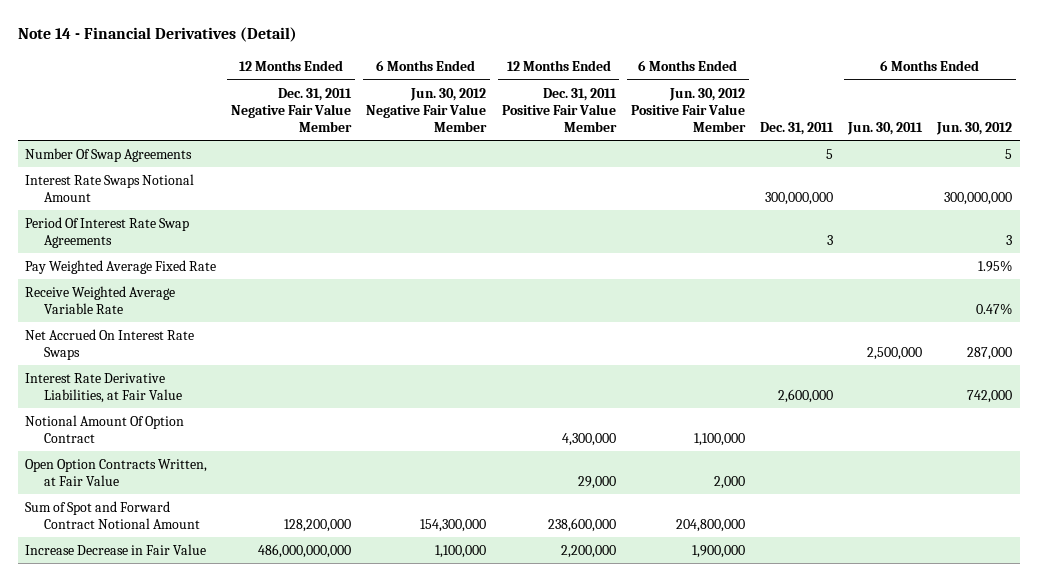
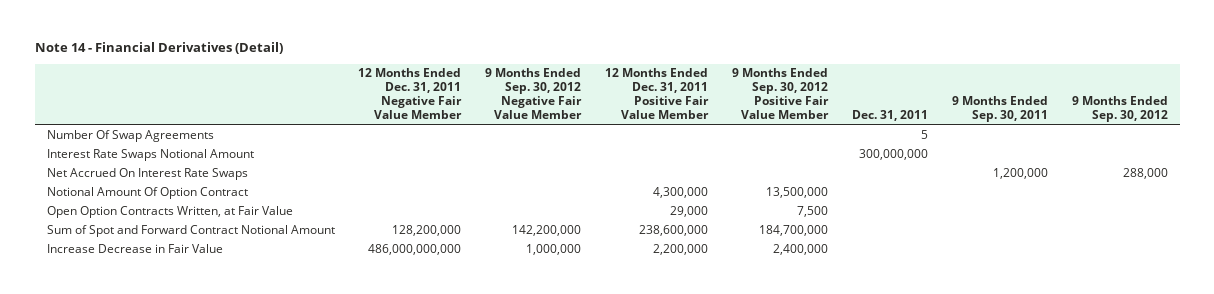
- | 12 Months Ended Dec. 31, 2011 Negative Fair Value Member | 6 Months Ended Jun. 30, 2012 Negative Fair Value Member | 12 Months Ended Dec. 31, 2011 Positive Fair Value Member | 6 Months Ended Jun. 30, 2012 Positive Fair Value Member | Dec. 31, 2011 | 6 Months Ended Jun. 30, 2011 | 6 Months Ended Jun. 30, 2012
+ | 12 Months Ended Dec. 31, 2011 Negative Fair Value Member | 9 Months Ended Sep. 30, 2012 Negative Fair Value Member | 12 Months Ended Dec. 31, 2011 Positive Fair Value Member | 9 Months Ended Sep. 30, 2012 Positive Fair Value Member | Dec. 31, 2011 | 9 Months Ended Sep. 30, 2011 | 9 Months Ended Sep. 30, 2012
- Period Of Interest Rate Swap Agreements | | | | | 3 | | 3
- Pay Weighted Average Fixed Rate | | | | | | | 1.95%
- Receive Weighted Average Variable Rate | | | | | | | 0.47%
- Interest Rate Derivative Liabilities, at Fair Value | | | | | 2,600,000 | | 742,000

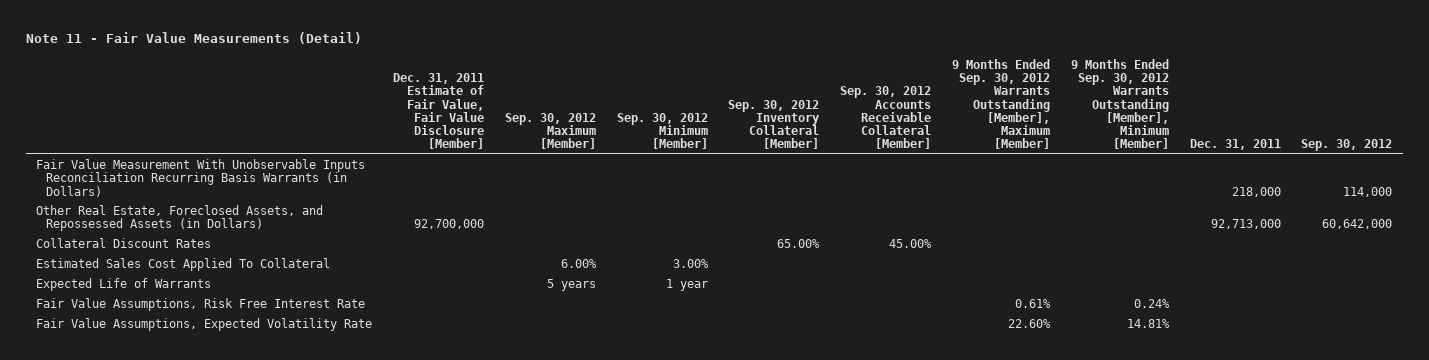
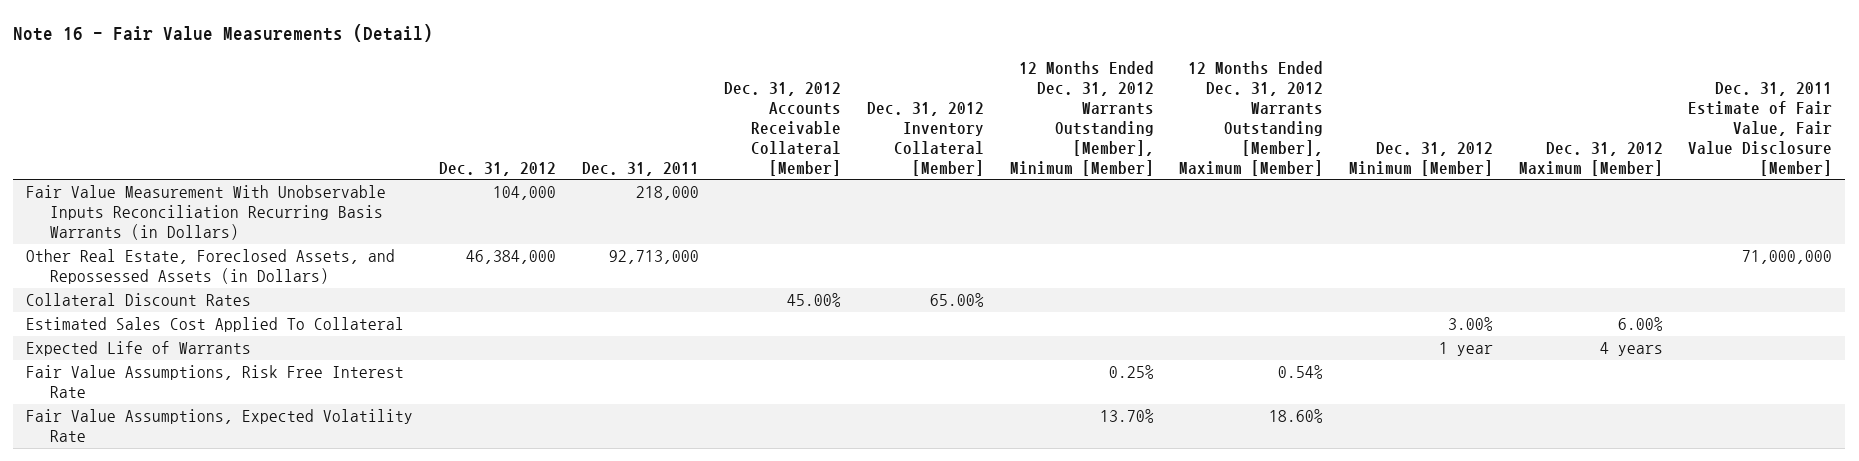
- Note 11 - Fair Value Measurements (Detail)
+ Note 16 - Fair Value Measurements (Detail)
- | Dec. 31, 2011 Estimate of Fair Value, Fair Value Disclosure [Member] | Sep. 30, 2012 Maximum [Member] | Sep. 30, 2012 Minimum [Member] | Sep. 30, 2012 Inventory Collateral [Member] | Sep. 30, 2012 Accounts Receivable Collateral [Member] | 9 Months Ended Sep. 30, 2012 Warrants Outstanding [Member], Maximum [Member] | 9 Months Ended Sep. 30, 2012 Warrants Outstanding [Member], Minimum [Member] | Dec. 31, 2011 | Sep. 30, 2012
+ | Dec. 31, 2012 | Dec. 31, 2011 | Dec. 31, 2012 Accounts Receivable Collateral [Member] | Dec. 31, 2012 Inventory Collateral [Member] | 12 Months Ended Dec. 31, 2012 Warrants Outstanding [Member], Minimum [Member] | 12 Months Ended Dec. 31, 2012 Warrants Outstanding [Member], Maximum [Member] | Dec. 31, 2012 Minimum [Member] | Dec. 31, 2012 Maximum [Member] | Dec. 31, 2011 Estimate of Fair Value, Fair Value Disclosure [Member]
- Other Real Estate, Foreclosed Assets, and Repossessed Assets (in Dollars) | 92,700,000 | | | | | | | 92,713,000 | 60,642,000
+ Other Real Estate, Foreclosed Assets, and Repossessed Assets (in Dollars) | 46,384,000 | 92,713,000 | | | | | | | 71,000,000

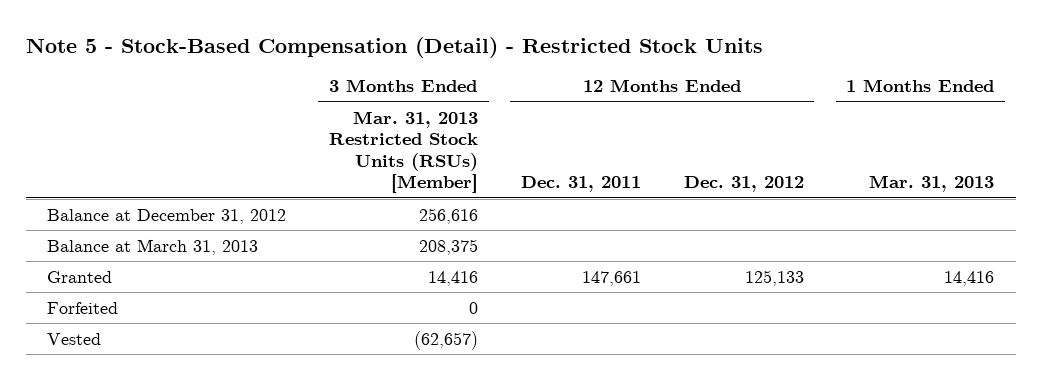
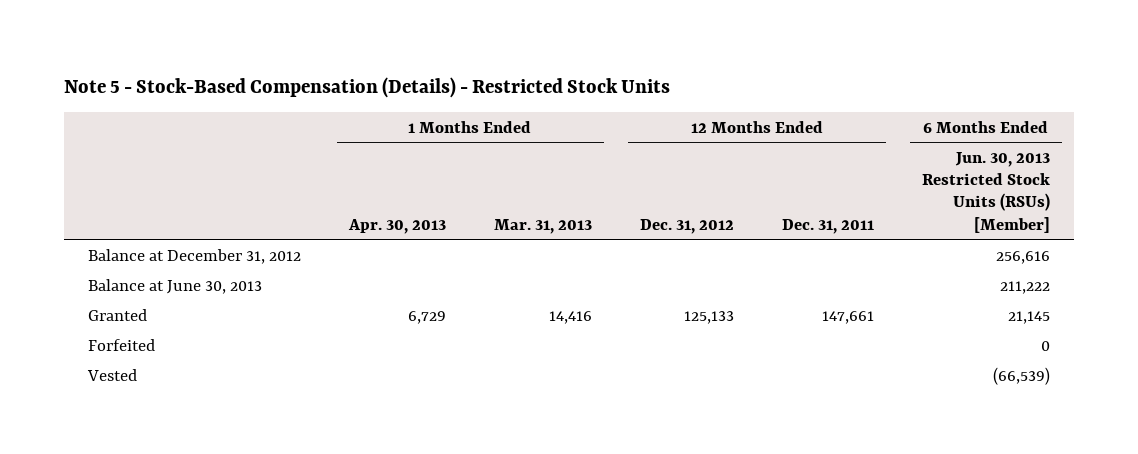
- Note 5 - Stock-Based Compensation (Detail) - Restricted Stock Units
+ Note 5 - Stock-Based Compensation (Details) - Restricted Stock Units
- | 3 Months Ended Mar. 31, 2013 Restricted Stock Units (RSUs) [Member] | 12 Months Ended Dec. 31, 2011 | 12 Months Ended Dec. 31, 2012 | 1 Months Ended Mar. 31, 2013
+ | 1 Months Ended Apr. 30, 2013 | 1 Months Ended Mar. 31, 2013 | 12 Months Ended Dec. 31, 2012 | 12 Months Ended Dec. 31, 2011 | 6 Months Ended Jun. 30, 2013 Restricted Stock Units (RSUs) [Member]
- Balance at March 31, 2013 | 208,375 | | |
+ Balance at June 30, 2013 | | | | | 211,222

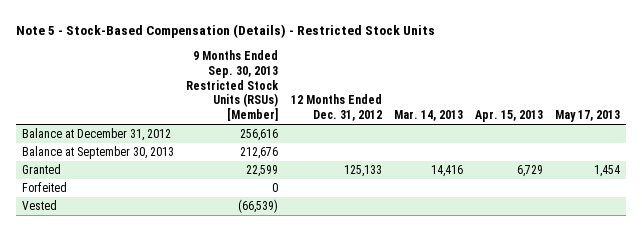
- | 1 Months Ended Apr. 30, 2013 | 1 Months Ended Mar. 31, 2013 | 12 Months Ended Dec. 31, 2012 | 12 Months Ended Dec. 31, 2011 | 6 Months Ended Jun. 30, 2013 Restricted Stock Units (RSUs) [Member]
+ | 9 Months Ended Sep. 30, 2013 Restricted Stock Units (RSUs) [Member] | 12 Months Ended Dec. 31, 2012 | Mar. 14, 2013 | Apr. 15, 2013 | May 17, 2013
- Balance at June 30, 2013 | | | | | 211,222
+ Balance at September 30, 2013 | 212,676 | | | |

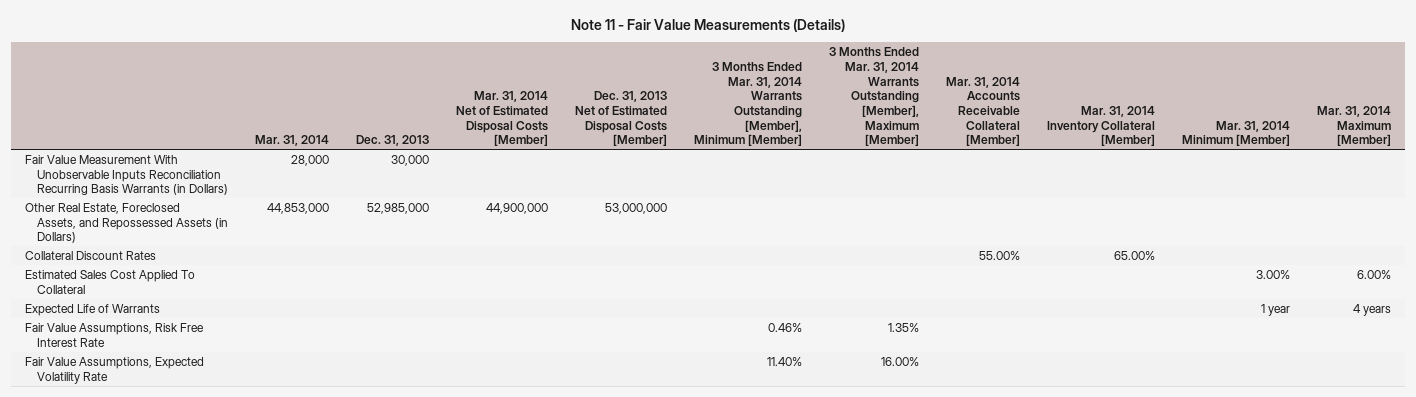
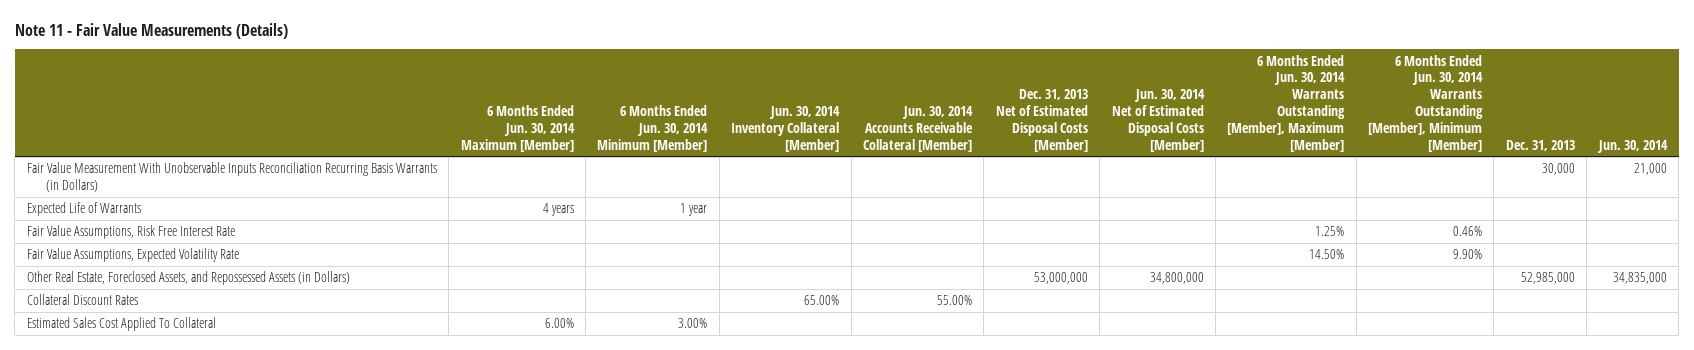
- | Mar. 31, 2014 | Dec. 31, 2013 | Mar. 31, 2014 Net of Estimated Disposal Costs [Member] | Dec. 31, 2013 Net of Estimated Disposal Costs [Member] | 3 Months Ended Mar. 31, 2014 Warrants Outstanding [Member], Minimum [Member] | 3 Months Ended Mar. 31, 2014 Warrants Outstanding [Member], Maximum [Member] | Mar. 31, 2014 Accounts Receivable Collateral [Member] | Mar. 31, 2014 Inventory Collateral [Member] | Mar. 31, 2014 Minimum [Member] | Mar. 31, 2014 Maximum [Member]
+ | 6 Months Ended Jun. 30, 2014 Maximum [Member] | 6 Months Ended Jun. 30, 2014 Minimum [Member] | Jun. 30, 2014 Inventory Collateral [Member] | Jun. 30, 2014 Accounts Receivable Collateral [Member] | Dec. 31, 2013 Net of Estimated Disposal Costs [Member] | Jun. 30, 2014 Net of Estimated Disposal Costs [Member] | 6 Months Ended Jun. 30, 2014 Warrants Outstanding [Member], Maximum [Member] | 6 Months Ended Jun. 30, 2014 Warrants Outstanding [Member], Minimum [Member] | Dec. 31, 2013 | Jun. 30, 2014
moved down: Other Real Estate, Foreclosed Assets, and Repossessed Assets (in Dollars) | | | | | 53,000,000 | 34,800,000 | | | 52,985,000 | 34,835,000
moved down: Collateral Discount Rates | | | 65.00% | 55.00% | | | | | |
moved down: Estimated Sales Cost Applied To Collateral | 6.00% | 3.00% | | | | | | | |

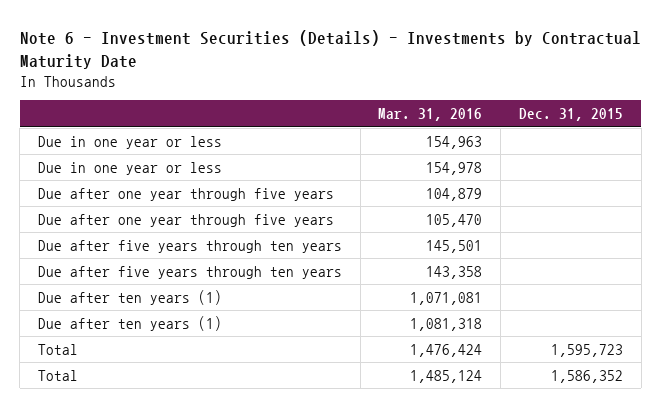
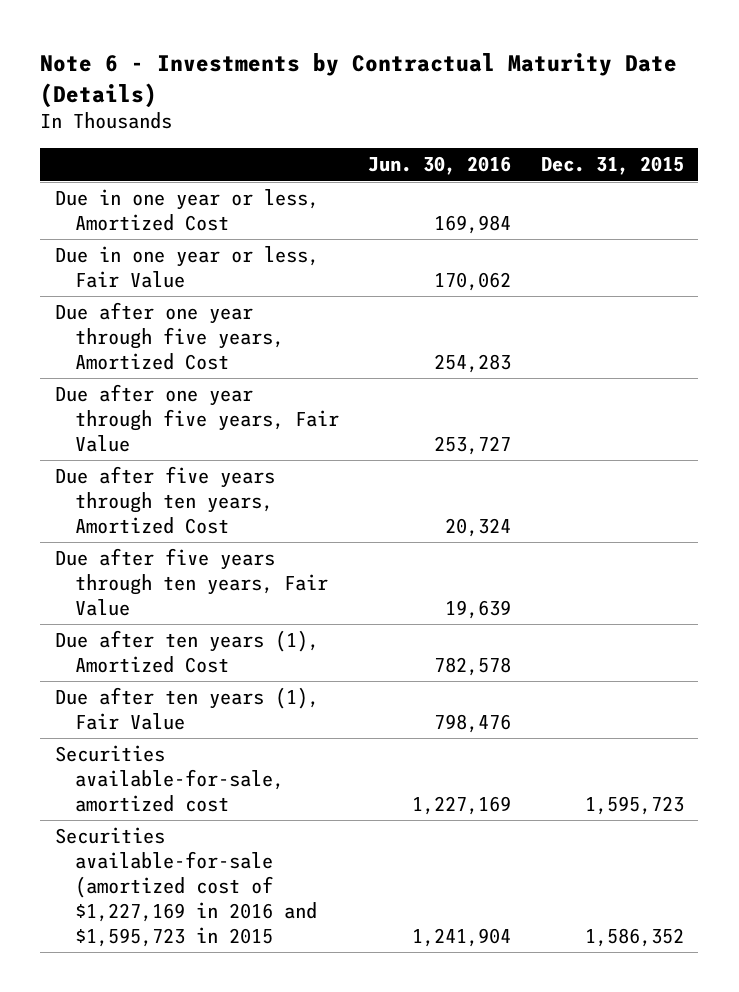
- Note 6 - Investment Securities (Details) - Investments by Contractual Maturity Date
+ Note 6 - Investments by Contractual Maturity Date (Details)
- | Mar. 31, 2016 | Dec. 31, 2015
+ | Jun. 30, 2016 | Dec. 31, 2015
- Due in one year or less | 154,963 |
- Due in one year or less | 154,978 |
- Due after one year through five years | 104,879 |
- Due after one year through five years | 105,470 |
- Due after five years through ten years | 145,501 |
- Due after five years through ten years | 143,358 |
- Due after ten years (1) | 1,071,081 |
- Due after ten years (1) | 1,081,318 |
- Total | 1,476,424 | 1,595,723
- Total | 1,485,124 | 1,586,352
+ Due in one year or less, Amortized Cost | 169,984 |
+ Due in one year or less, Fair Value | 170,062 |
+ Due after one year through five years, Amortized Cost | 254,283 |
+ Due after one year through five years, Fair Value | 253,727 |
+ Due after five years through ten years, Amortized Cost | 20,324 |
+ Due after five years through ten years, Fair Value | 19,639 |
+ Due after ten years (1), Amortized Cost | 782,578 |
+ Due after ten years (1), Fair Value | 798,476 |
+ Securities available-for-sale, amortized cost | 1,227,169 | 1,595,723
+ Securities available-for-sale (amortized cost of $1,227,169 in 2016 and $1,595,723 in 2015 | 1,241,904 | 1,586,352

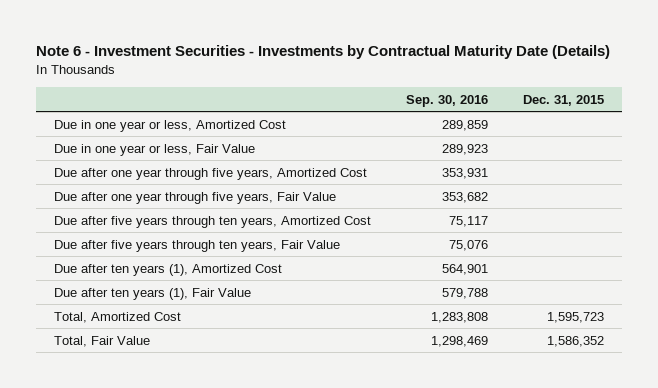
- Note 6 - Investments by Contractual Maturity Date (Details)
+ Note 6 - Investment Securities - Investments by Contractual Maturity Date (Details)
- | Jun. 30, 2016 | Dec. 31, 2015
+ | Sep. 30, 2016 | Dec. 31, 2015
- Securities available-for-sale, amortized cost | 1,227,169 | 1,595,723
- Securities available-for-sale (amortized cost of $1,227,169 in 2016 and $1,595,723 in 2015 | 1,241,904 | 1,586,352
+ Total, Amortized Cost | 1,283,808 | 1,595,723
+ Total, Fair Value | 1,298,469 | 1,586,352

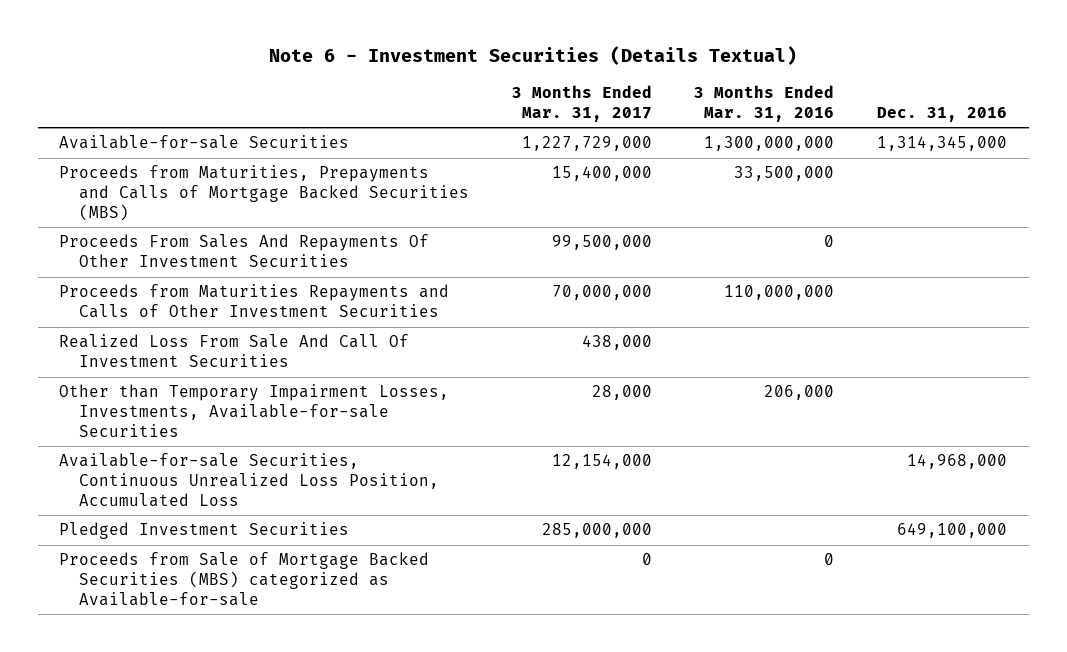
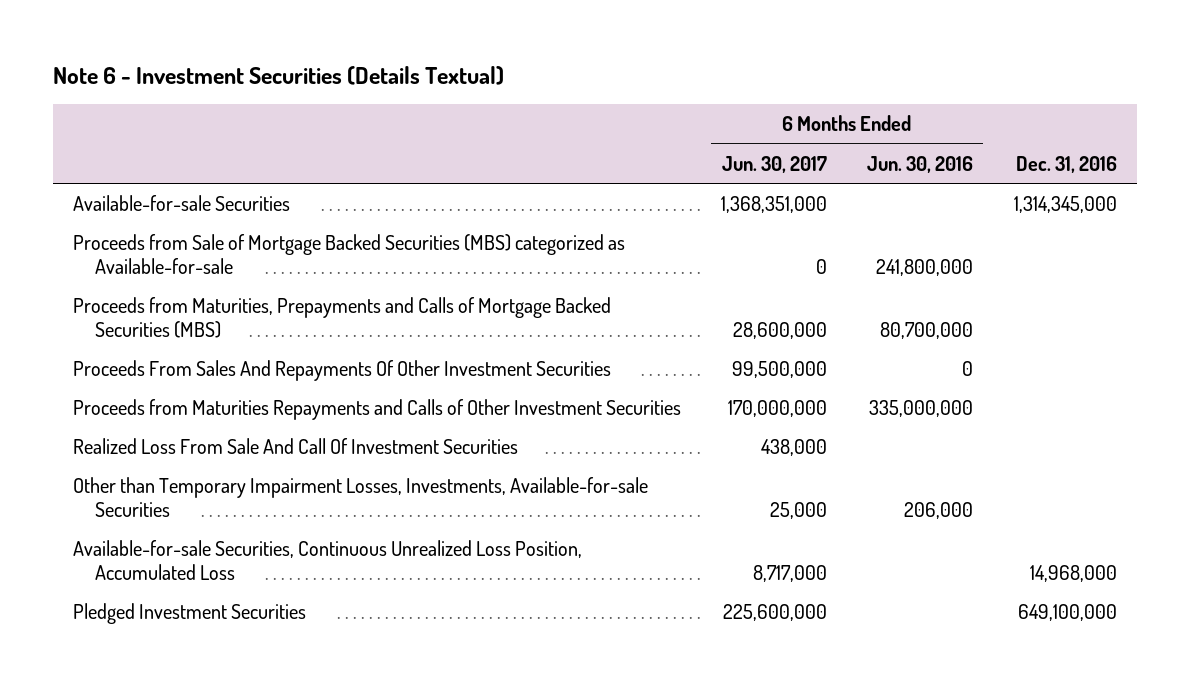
- | 3 Months Ended Mar. 31, 2017 | 3 Months Ended Mar. 31, 2016 | Dec. 31, 2016
+ | 6 Months Ended Jun. 30, 2017 | 6 Months Ended Jun. 30, 2016 | Dec. 31, 2016
moved up: Proceeds from Sale of Mortgage Backed Securities (MBS) categorized as Available-for-sale | 0 | 241,800,000 |

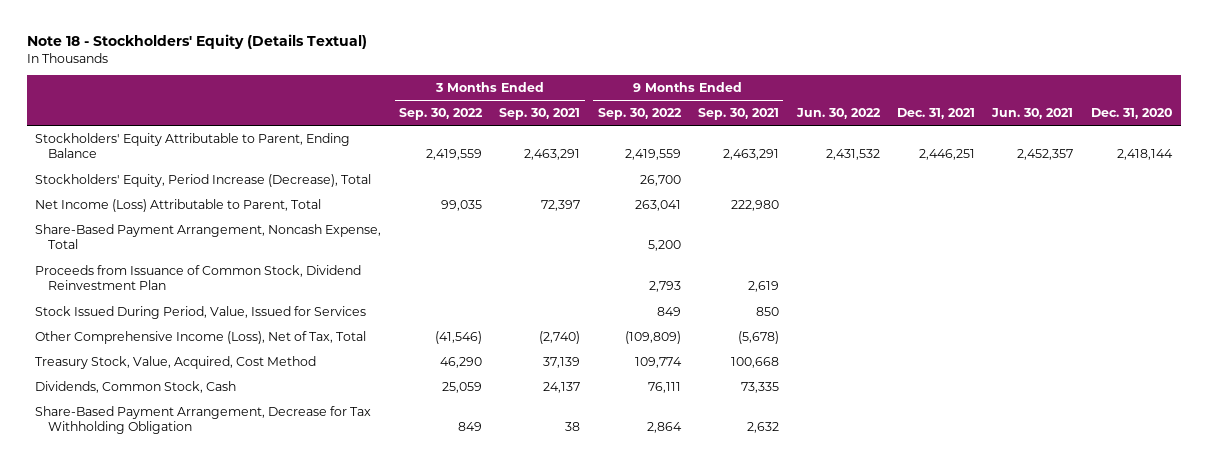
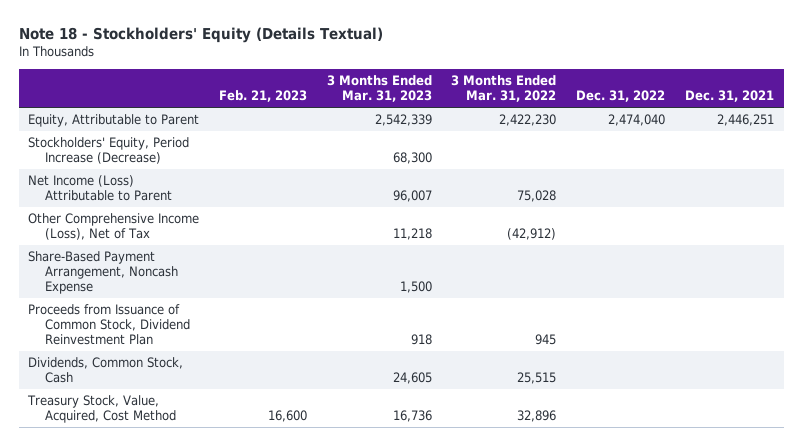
- | 3 Months Ended Sep. 30, 2022 | 3 Months Ended Sep. 30, 2021 | 9 Months Ended Sep. 30, 2022 | 9 Months Ended Sep. 30, 2021 | Jun. 30, 2022 | Dec. 31, 2021 | Jun. 30, 2021 | Dec. 31, 2020
+ | Feb. 21, 2023 | 3 Months Ended Mar. 31, 2023 | 3 Months Ended Mar. 31, 2022 | Dec. 31, 2022 | Dec. 31, 2021
- Stockholders' Equity Attributable to Parent, Ending Balance | 2,419,559 | 2,463,291 | 2,419,559 | 2,463,291 | 2,431,532 | 2,446,251 | 2,452,357 | 2,418,144
- Stockholders' Equity, Period Increase (Decrease), Total | | | 26,700 | | | | |
- Net Income (Loss) Attributable to Parent, Total | 99,035 | 72,397 | 263,041 | 222,980 | | | |
- Share-Based Payment Arrangement, Noncash Expense, Total | | | 5,200 | | | | |
+ Equity, Attributable to Parent | | 2,542,339 | 2,422,230 | 2,474,040 | 2,446,251
+ Stockholders' Equity, Period Increase (Decrease) | | 68,300 | | |
+ Net Income (Loss) Attributable to Parent | | 96,007 | 75,028 | |
+ Other Comprehensive Income (Loss), Net of Tax | | 11,218 | (42,912) | |
+ Share-Based Payment Arrangement, Noncash Expense | | 1,500 | | |
- Stock Issued During Period, Value, Issued for Services | | | 849 | 850 | | | |
- Other Comprehensive Income (Loss), Net of Tax, Total | (41,546) | (2,740) | (109,809) | (5,678) | | | |
- Share-Based Payment Arrangement, Decrease for Tax Withholding Obligation | 849 | 38 | 2,864 | 2,632 | | | |
moved down: Treasury Stock, Value, Acquired, Cost Method | 16,600 | 16,736 | 32,896 | |

